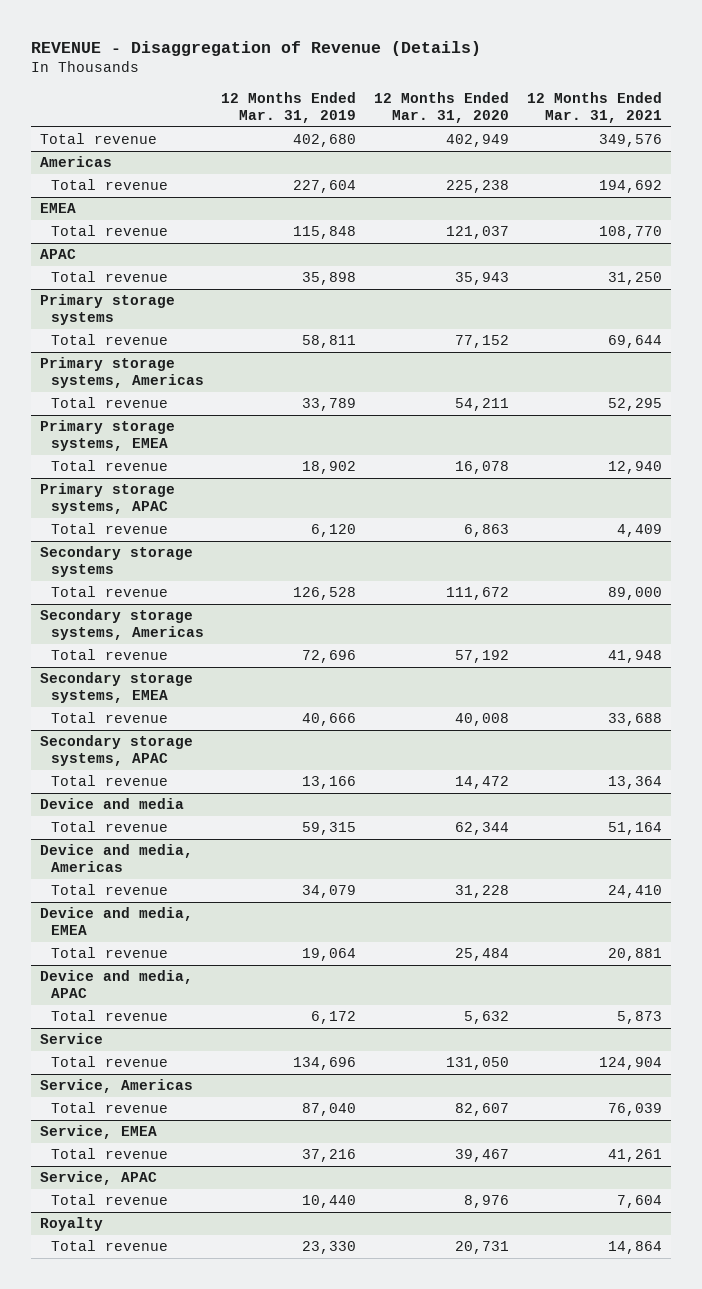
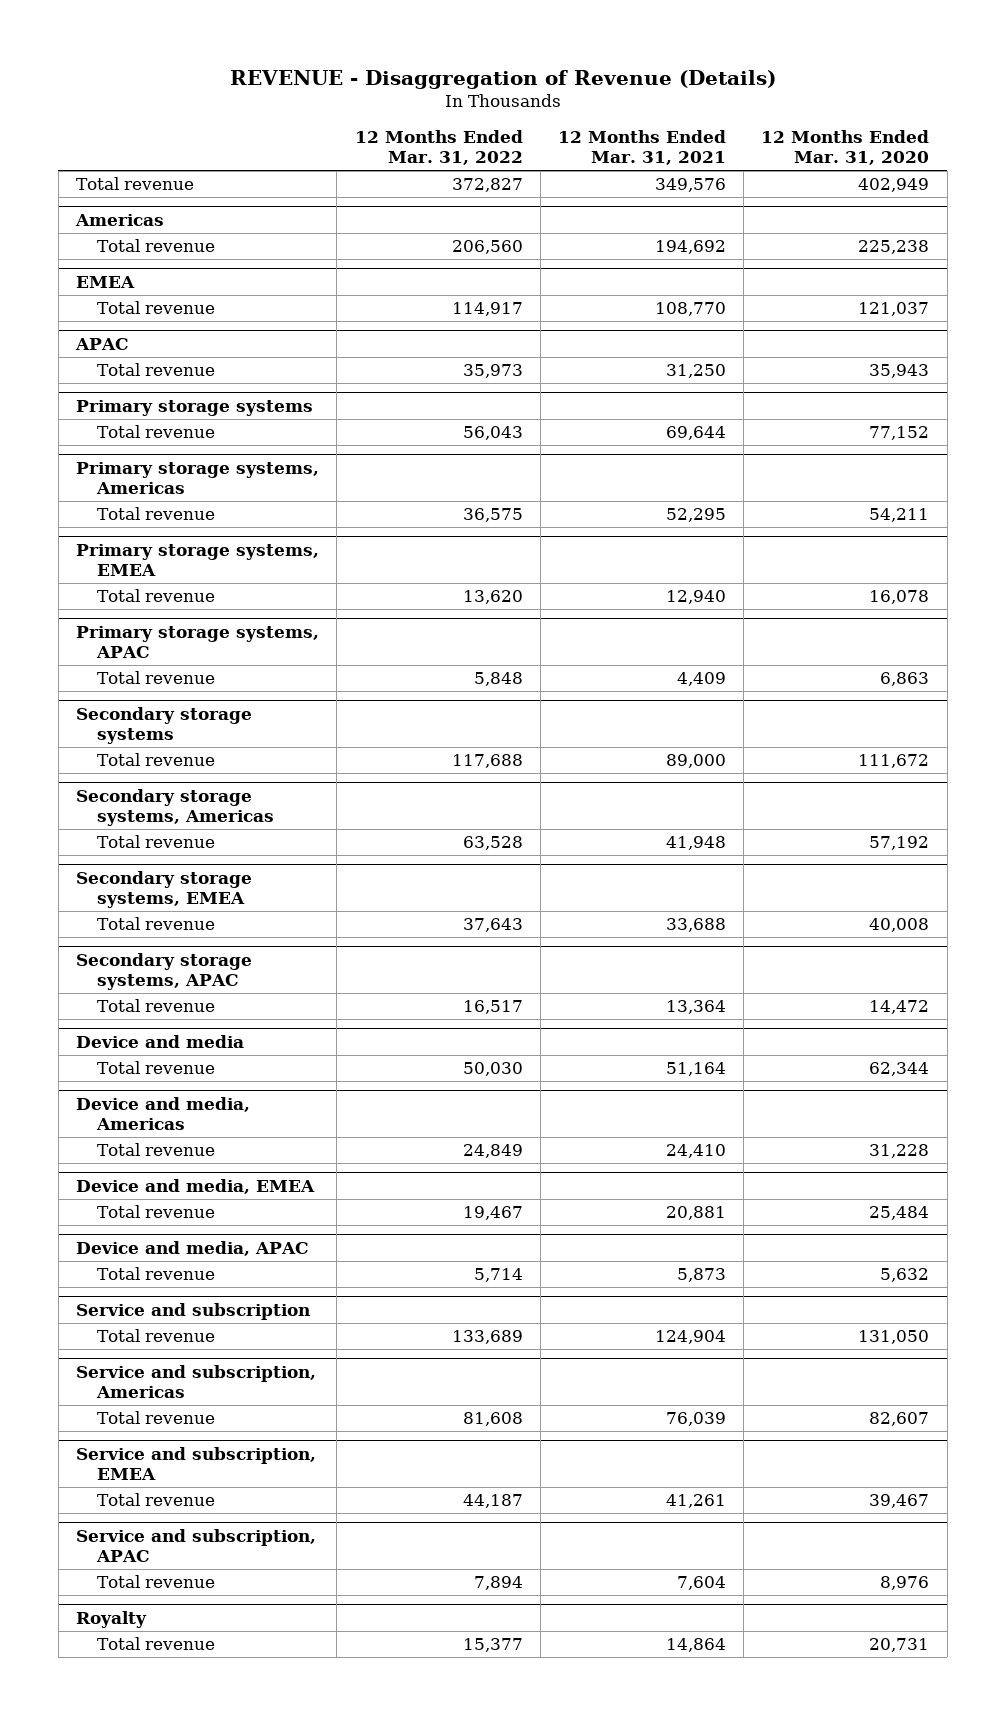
- | 12 Months Ended Mar. 31, 2019 | 12 Months Ended Mar. 31, 2020 | 12 Months Ended Mar. 31, 2021
+ | 12 Months Ended Mar. 31, 2022 | 12 Months Ended Mar. 31, 2021 | 12 Months Ended Mar. 31, 2020
- Service
+ Service and subscription
- Service, Americas
+ Service and subscription, Americas
- Service, EMEA
+ Service and subscription, EMEA
- Service, APAC
+ Service and subscription, APAC

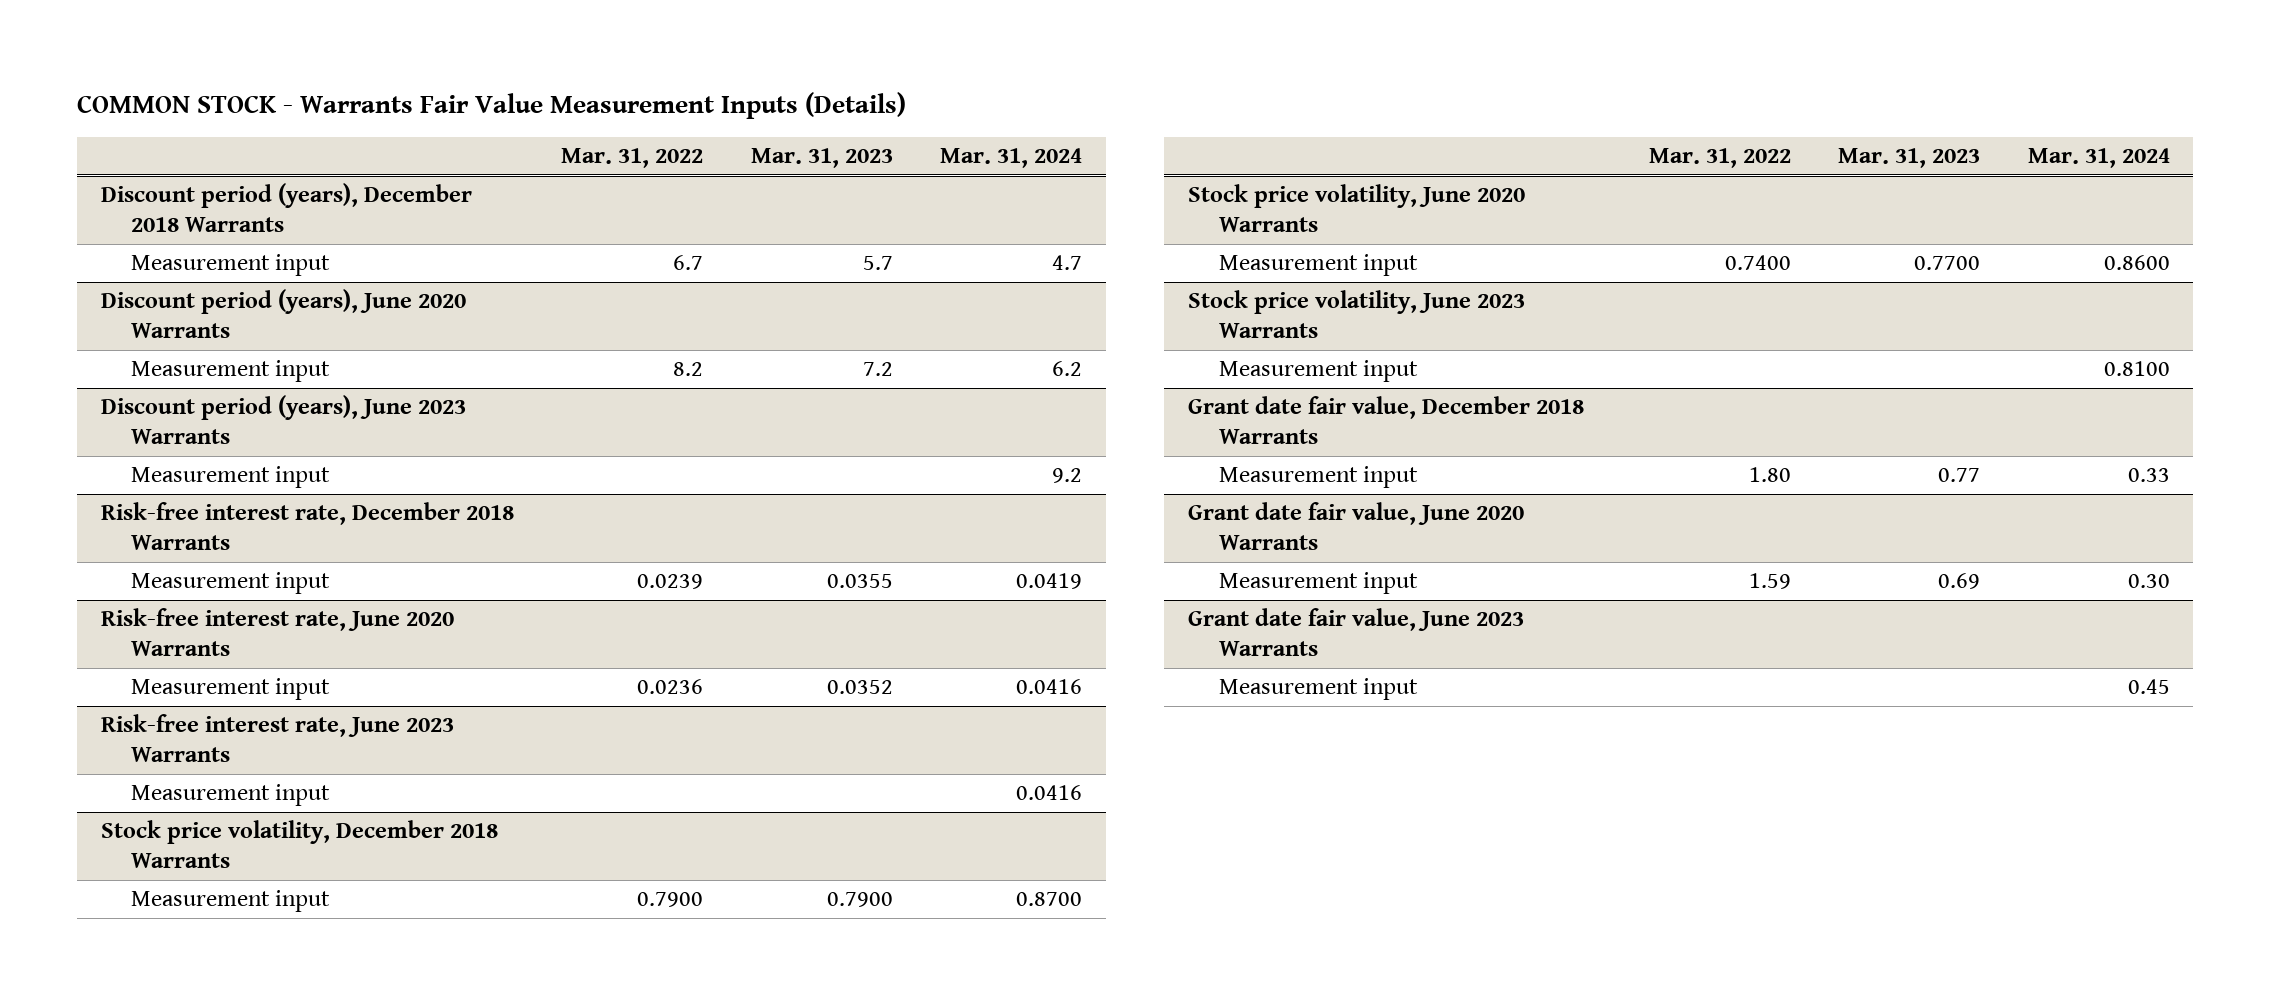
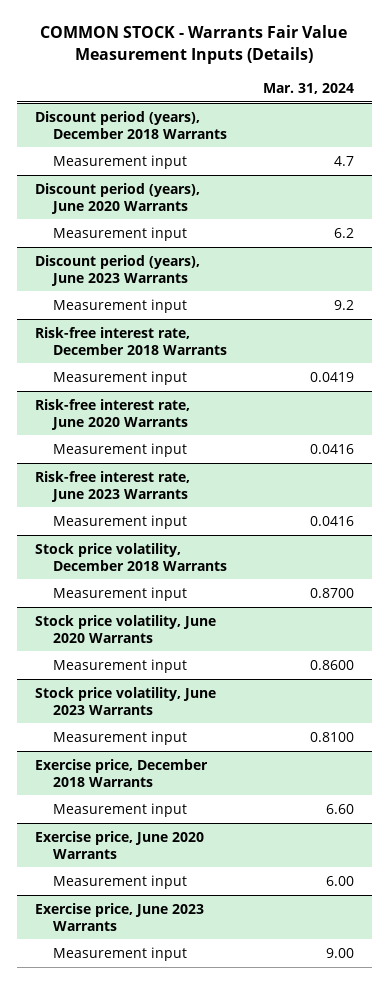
- | Mar. 31, 2022 | Mar. 31, 2023 | Mar. 31, 2024
+ | Mar. 31, 2024
- Grant date fair value, December 2018 Warrants
- Measurement input | 1.80 | 0.77 | 0.33
- Grant date fair value, June 2020 Warrants
- Measurement input | 1.59 | 0.69 | 0.30
- Grant date fair value, June 2023 Warrants
- Measurement input | | | 0.45
+ Exercise price, December 2018 Warrants
+ Measurement input | 6.60
+ Exercise price, June 2020 Warrants
+ Measurement input | 6.00
+ Exercise price, June 2023 Warrants
+ Measurement input | 9.00

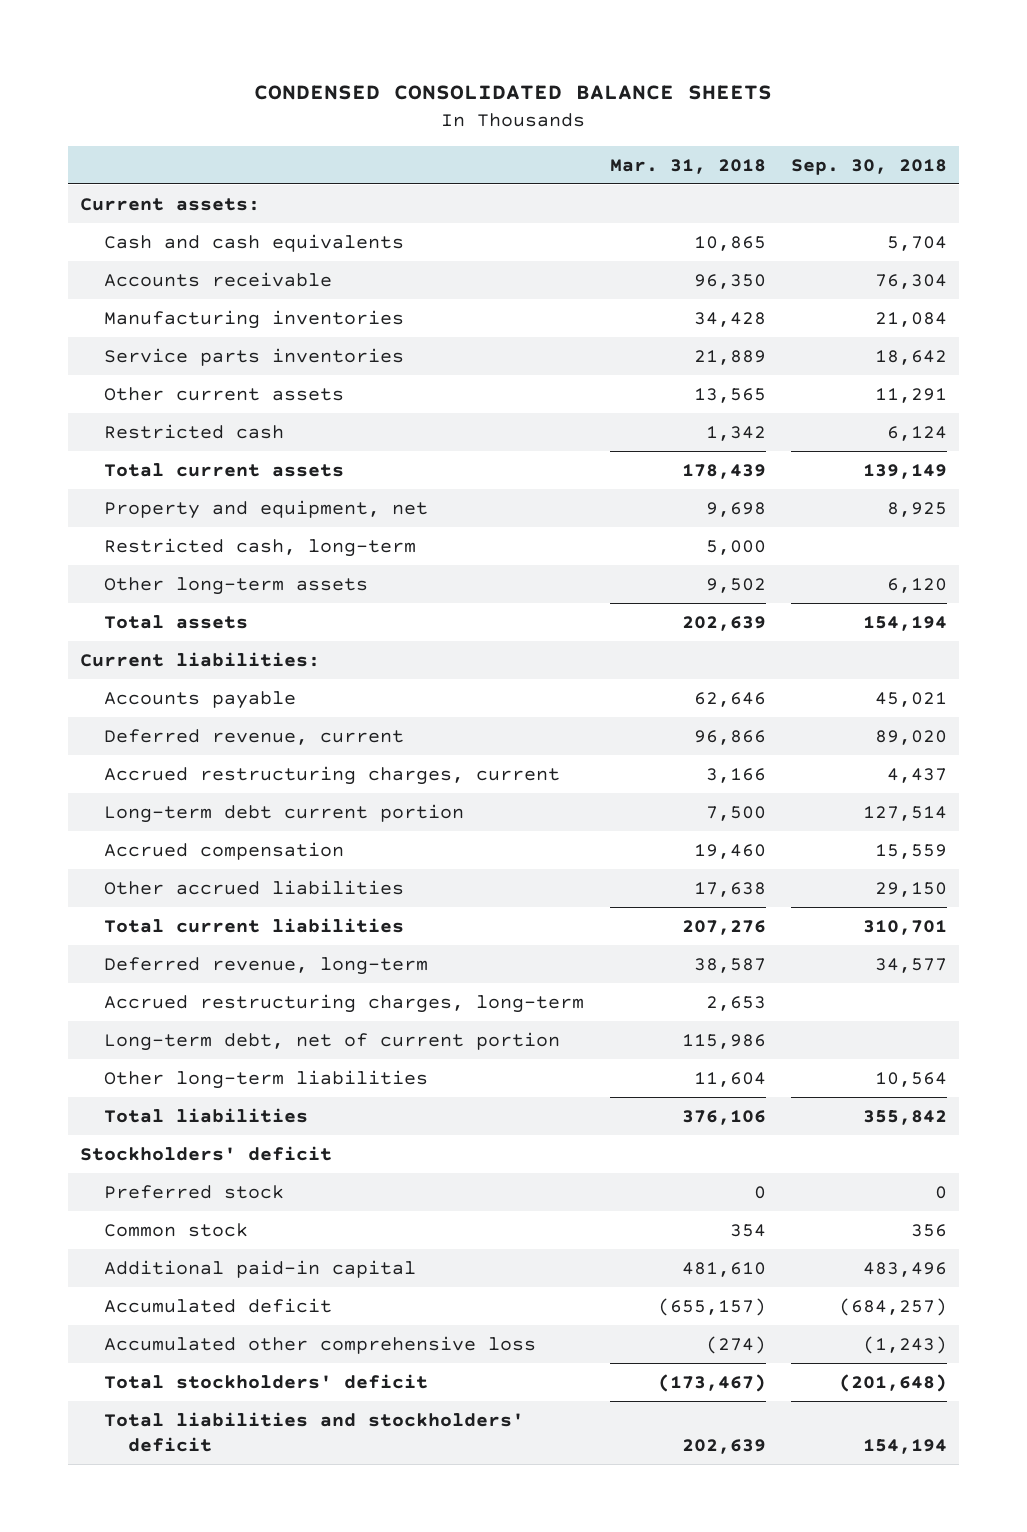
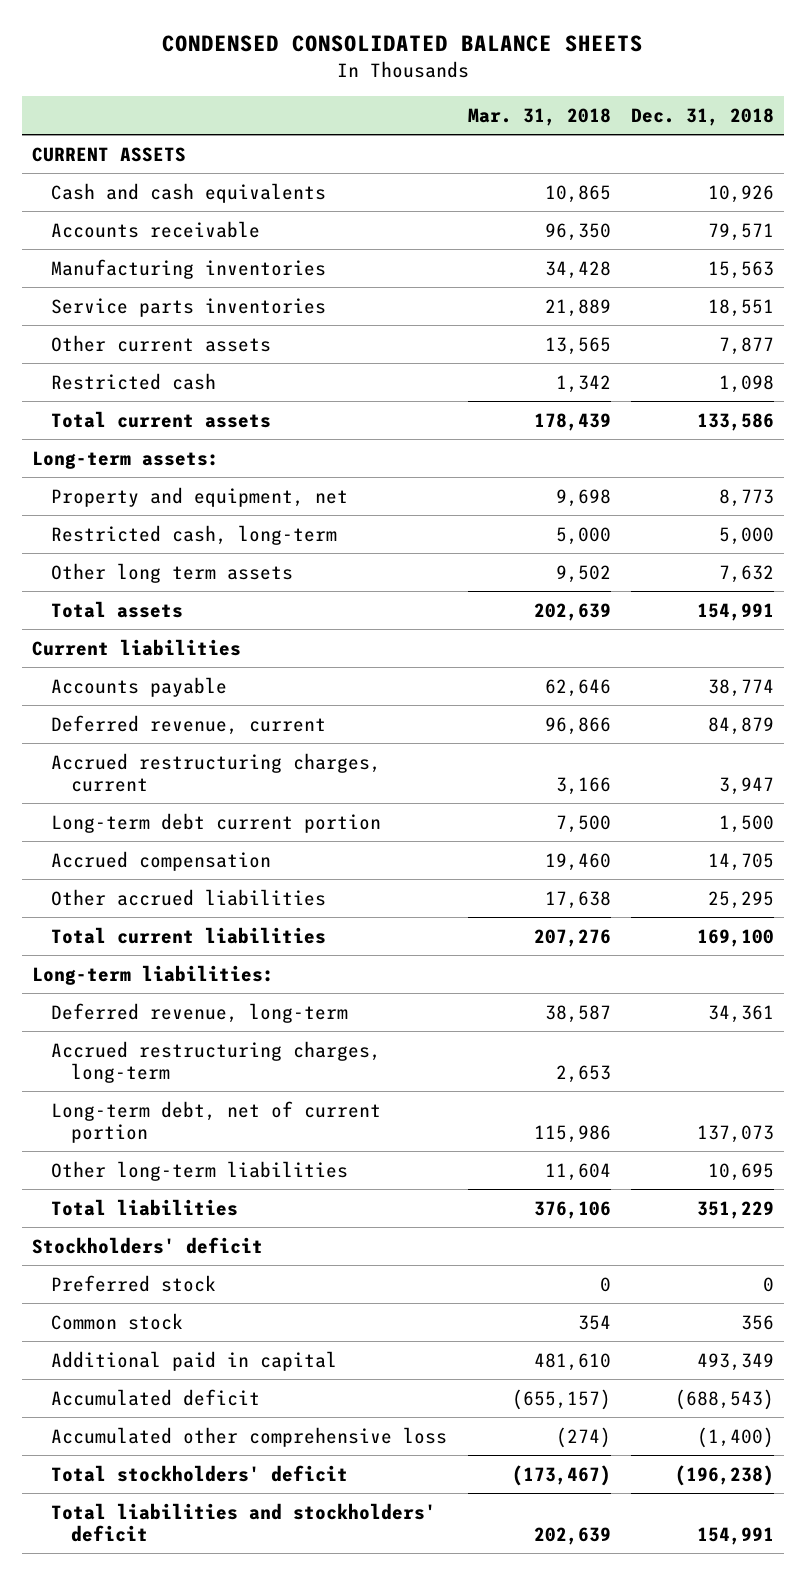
- | Mar. 31, 2018 | Sep. 30, 2018
+ | Mar. 31, 2018 | Dec. 31, 2018
- Current assets:
+ CURRENT ASSETS
+ Long-term assets:
- Other long-term assets | 9,502 | 6,120
+ Other long term assets | 9,502 | 7,632
- Current liabilities:
+ Current liabilities
+ Long-term liabilities:
- Additional paid-in capital | 481,610 | 483,496
+ Additional paid in capital | 481,610 | 493,349

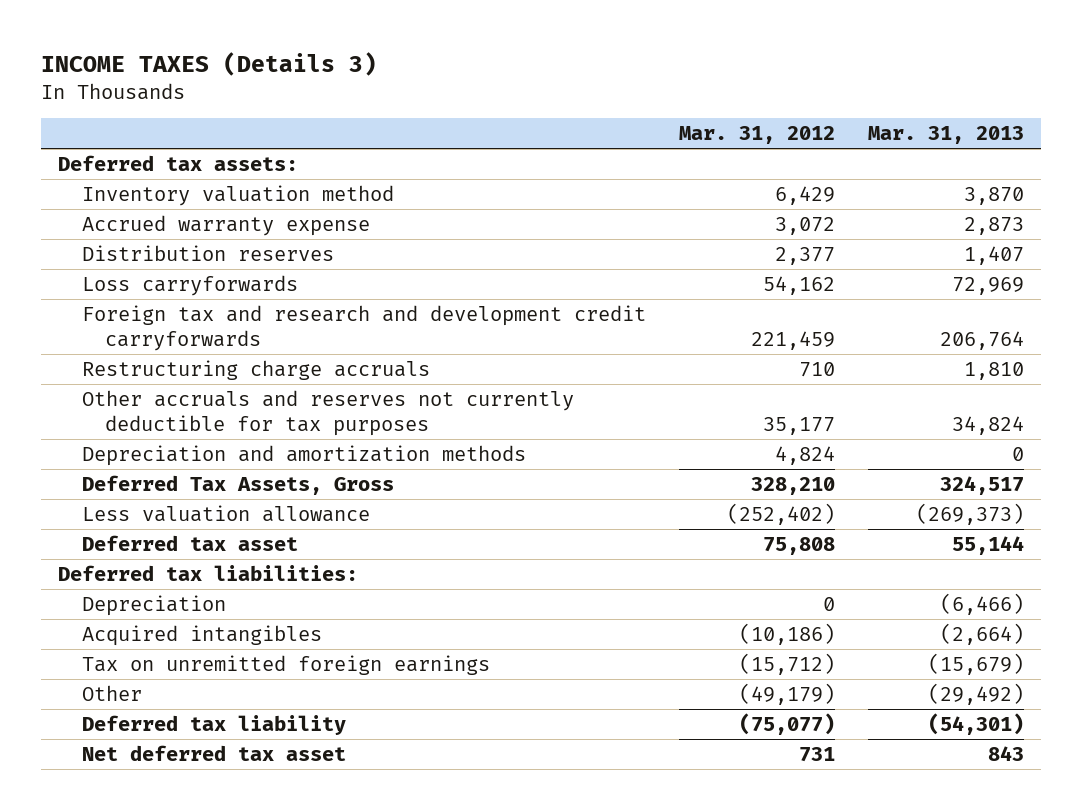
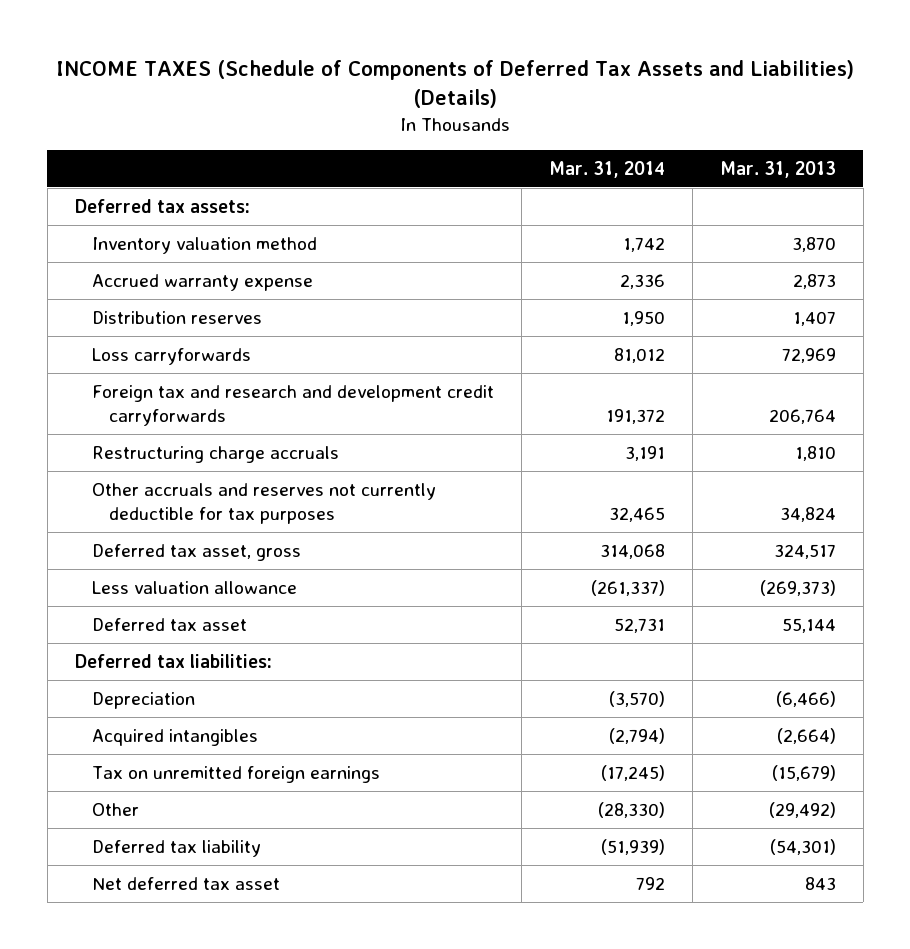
- INCOME TAXES (Details 3)
+ INCOME TAXES (Schedule of Components of Deferred Tax Assets and Liabilities) (Details)
- | Mar. 31, 2012 | Mar. 31, 2013
+ | Mar. 31, 2014 | Mar. 31, 2013
- Depreciation and amortization methods | 4,824 | 0
- Deferred Tax Assets, Gross | 328,210 | 324,517
+ Deferred tax asset, gross | 314,068 | 324,517

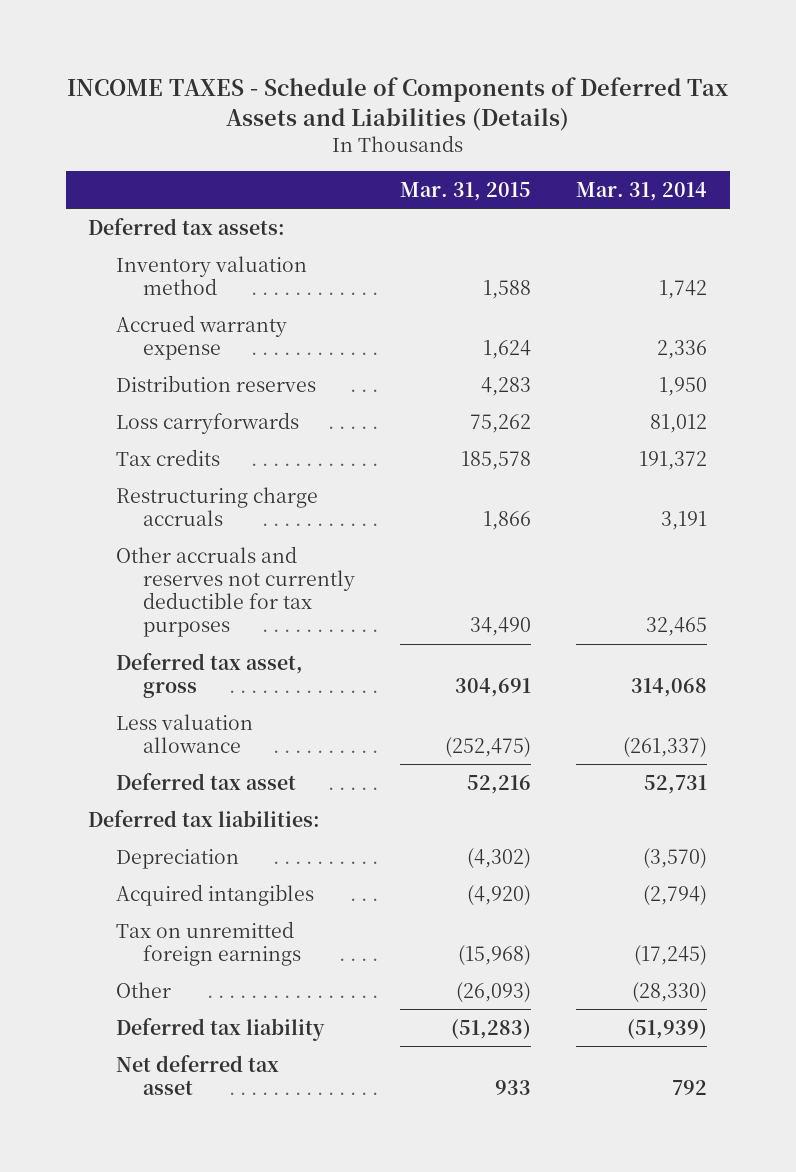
- INCOME TAXES (Schedule of Components of Deferred Tax Assets and Liabilities) (Details)
+ INCOME TAXES - Schedule of Components of Deferred Tax Assets and Liabilities (Details)
- | Mar. 31, 2014 | Mar. 31, 2013
+ | Mar. 31, 2015 | Mar. 31, 2014
- Foreign tax and research and development credit carryforwards | 191,372 | 206,764
+ Tax credits | 185,578 | 191,372

